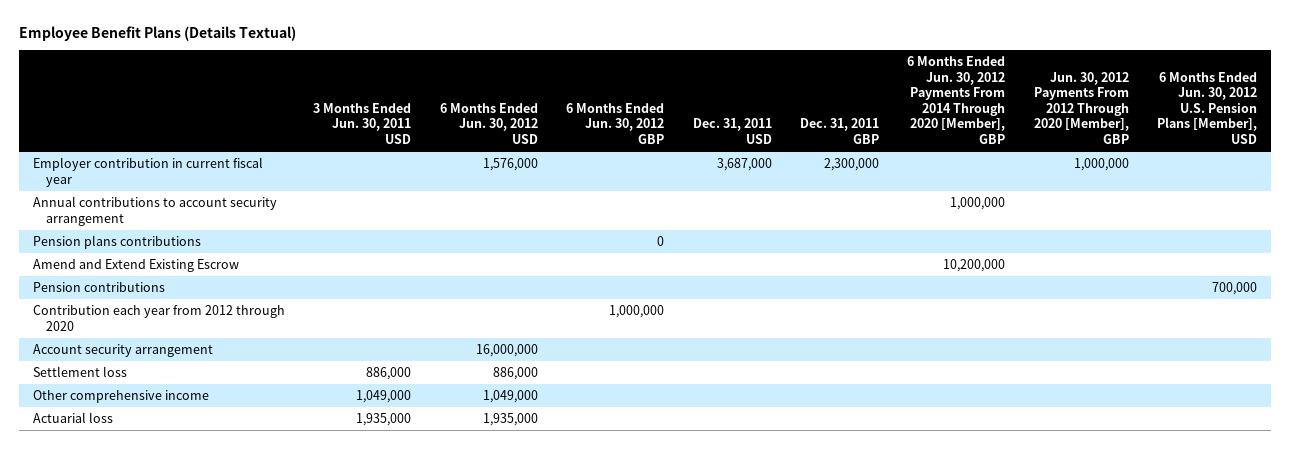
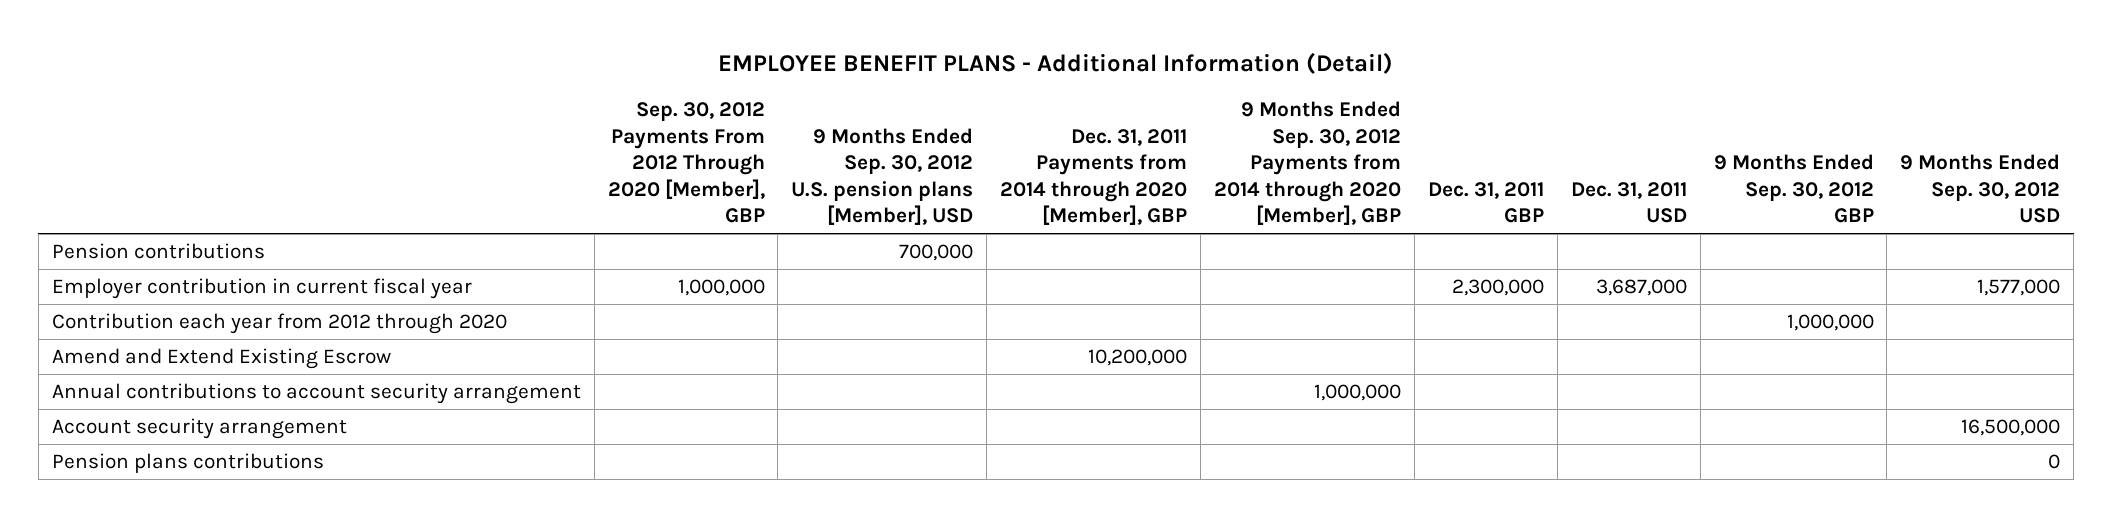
- Employee Benefit Plans (Details Textual)
+ EMPLOYEE BENEFIT PLANS - Additional Information (Detail)
- | 3 Months Ended Jun. 30, 2011 USD | 6 Months Ended Jun. 30, 2012 USD | 6 Months Ended Jun. 30, 2012 GBP | Dec. 31, 2011 USD | Dec. 31, 2011 GBP | 6 Months Ended Jun. 30, 2012 Payments From 2014 Through 2020 [Member], GBP | Jun. 30, 2012 Payments From 2012 Through 2020 [Member], GBP | 6 Months Ended Jun. 30, 2012 U.S. Pension Plans [Member], USD
+ | Sep. 30, 2012 Payments From 2012 Through 2020 [Member], GBP | 9 Months Ended Sep. 30, 2012 U.S. pension plans [Member], USD | Dec. 31, 2011 Payments from 2014 through 2020 [Member], GBP | 9 Months Ended Sep. 30, 2012 Payments from 2014 through 2020 [Member], GBP | Dec. 31, 2011 GBP | Dec. 31, 2011 USD | 9 Months Ended Sep. 30, 2012 GBP | 9 Months Ended Sep. 30, 2012 USD
moved down: Employer contribution in current fiscal year | 1,000,000 | | | | 2,300,000 | 3,687,000 | | 1,577,000
moved down: Amend and Extend Existing Escrow | | | 10,200,000 | | | | |
moved down: Annual contributions to account security arrangement | | | | 1,000,000 | | | |
- Settlement loss | 886,000 | 886,000 | | | | | |
- Other comprehensive income | 1,049,000 | 1,049,000 | | | | | |
- Actuarial loss | 1,935,000 | 1,935,000 | | | | | |
moved down: Pension plans contributions | | | | | | | | 0

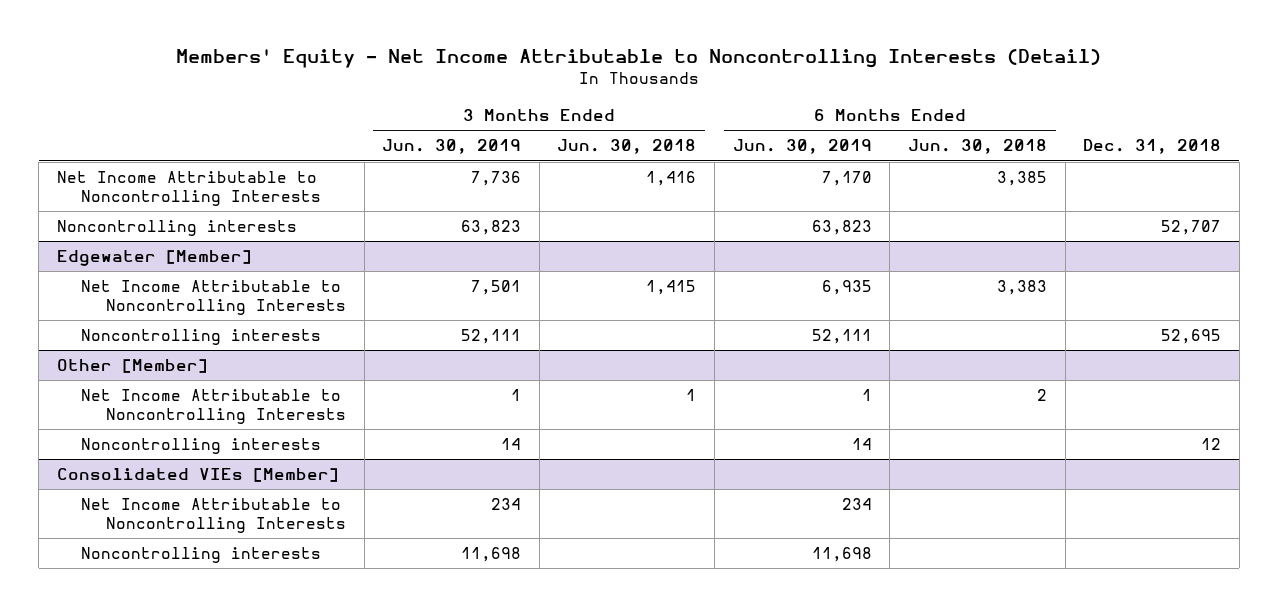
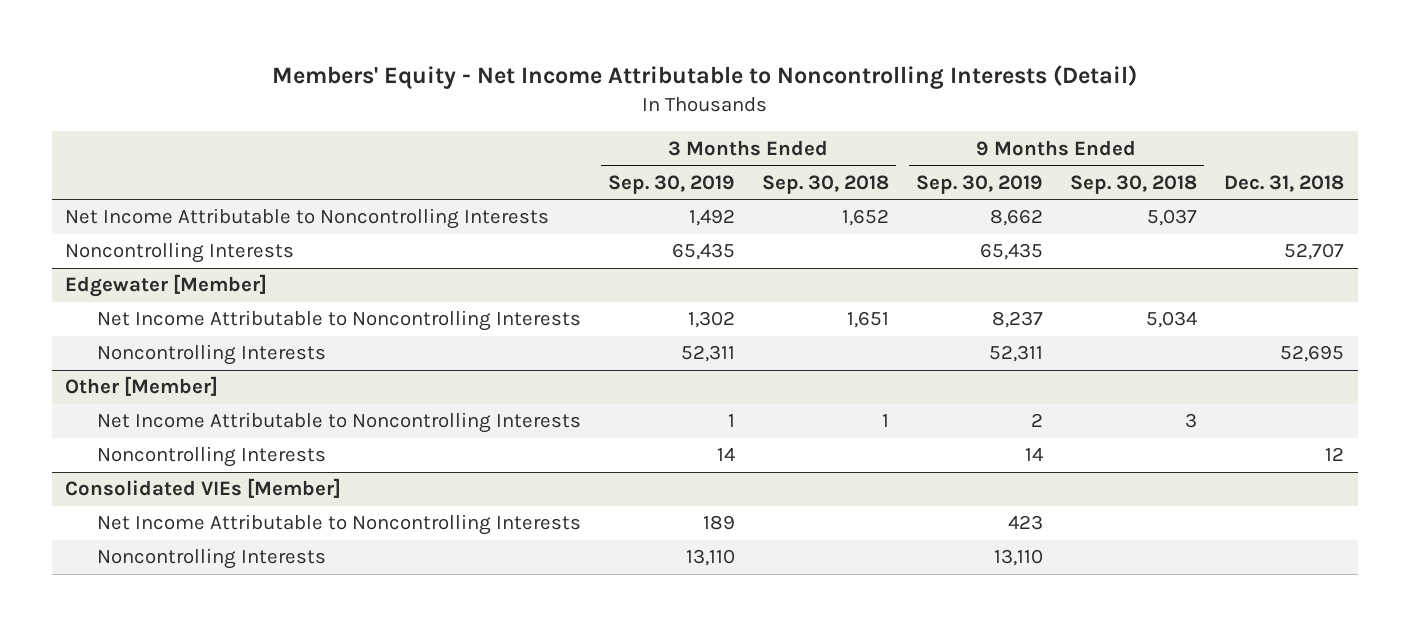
- | 3 Months Ended Jun. 30, 2019 | 3 Months Ended Jun. 30, 2018 | 6 Months Ended Jun. 30, 2019 | 6 Months Ended Jun. 30, 2018 | Dec. 31, 2018
+ | 3 Months Ended Sep. 30, 2019 | 3 Months Ended Sep. 30, 2018 | 9 Months Ended Sep. 30, 2019 | 9 Months Ended Sep. 30, 2018 | Dec. 31, 2018
- Noncontrolling interests | 63,823 | | 63,823 | | 52,707
+ Noncontrolling Interests | 65,435 | | 65,435 | | 52,707
@ Edgewater [Member]
- Noncontrolling interests | 52,111 | | 52,111 | | 52,695
+ Noncontrolling Interests | 52,311 | | 52,311 | | 52,695
@ Other [Member]
- Noncontrolling interests | 14 | | 14 | | 12
+ Noncontrolling Interests | 14 | | 14 | | 12
@ Consolidated VIEs [Member]
- Noncontrolling interests | 11,698 | | 11,698 | |
+ Noncontrolling Interests | 13,110 | | 13,110 | |

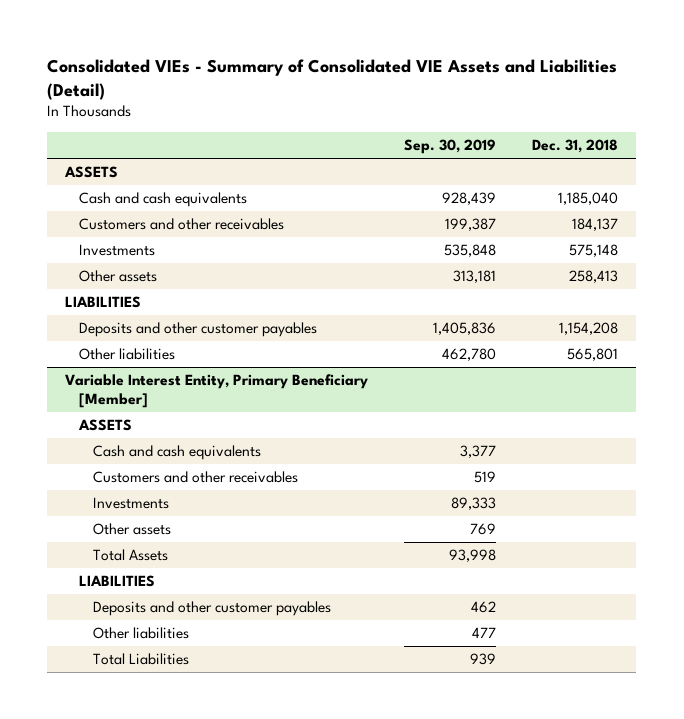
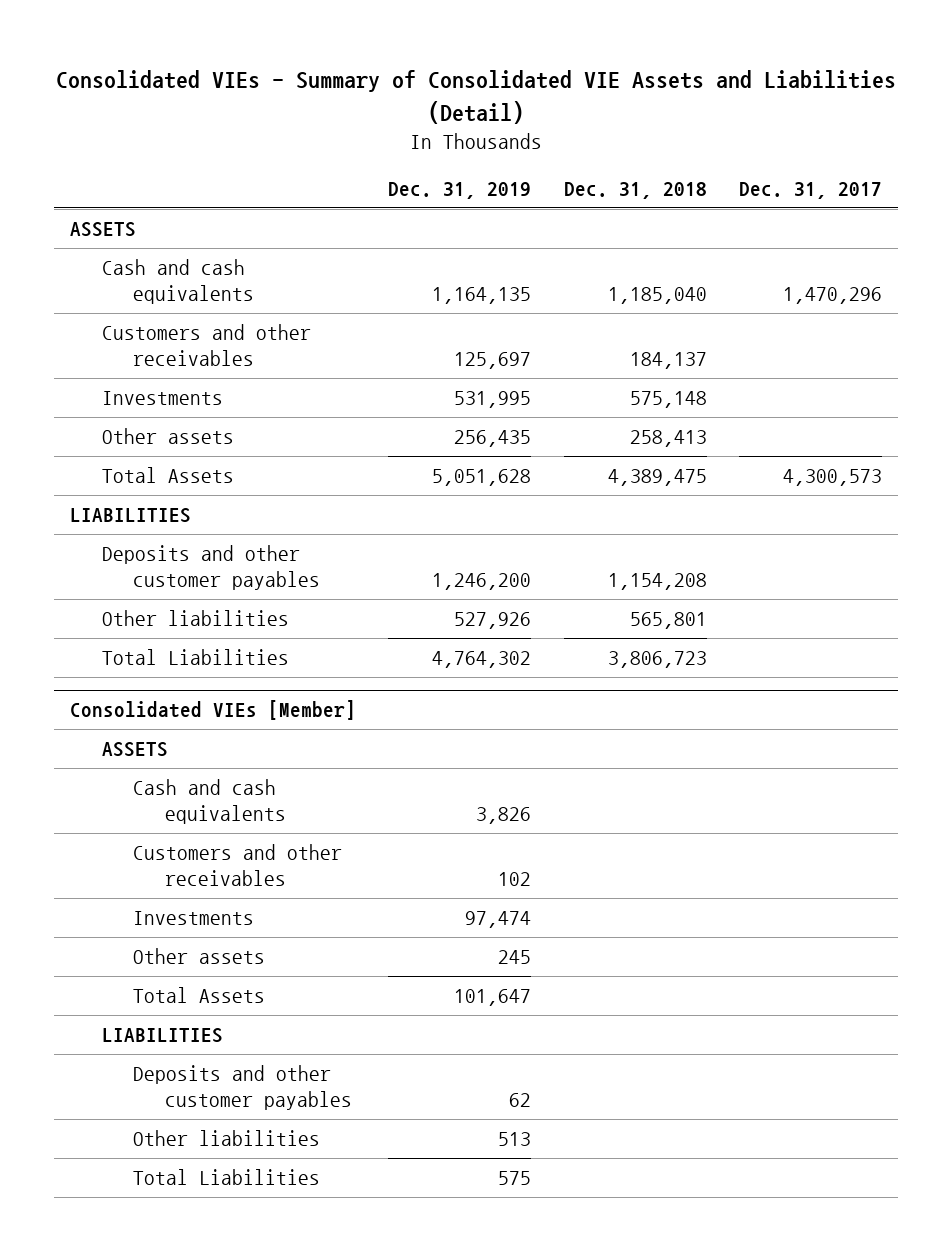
- | Sep. 30, 2019 | Dec. 31, 2018
+ | Dec. 31, 2019 | Dec. 31, 2018 | Dec. 31, 2017
+ Total Assets | 5,051,628 | 4,389,475 | 4,300,573
- Variable Interest Entity, Primary Beneficiary [Member]
- ASSETS
- Cash and cash equivalents | 3,377 |
- Customers and other receivables | 519 |
- Investments | 89,333 |
- Other assets | 769 |
- Total Assets | 93,998 |
- LIABILITIES
- Deposits and other customer payables | 462 |
- Other liabilities | 477 |
- Total Liabilities | 939 |
+ Total Liabilities | 4,764,302 | 3,806,723 |
+ Consolidated VIEs [Member]
+ ASSETS
+ Cash and cash equivalents | 3,826 | |
+ Customers and other receivables | 102 | |
+ Investments | 97,474 | |
+ Other assets | 245 | |
+ Total Assets | 101,647 | |
+ LIABILITIES
+ Deposits and other customer payables | 62 | |
+ Other liabilities | 513 | |
+ Total Liabilities | 575 | |

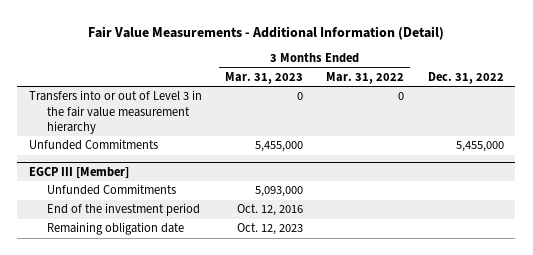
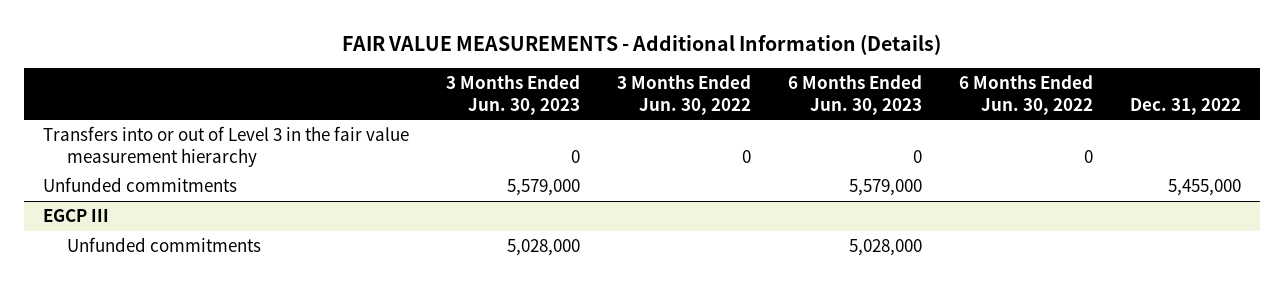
- Fair Value Measurements - Additional Information (Detail)
+ FAIR VALUE MEASUREMENTS - Additional Information (Details)
- | 3 Months Ended Mar. 31, 2023 | 3 Months Ended Mar. 31, 2022 | Dec. 31, 2022
+ | 3 Months Ended Jun. 30, 2023 | 3 Months Ended Jun. 30, 2022 | 6 Months Ended Jun. 30, 2023 | 6 Months Ended Jun. 30, 2022 | Dec. 31, 2022
- Unfunded Commitments | 5,455,000 | | 5,455,000
- EGCP III [Member]
- Unfunded Commitments | 5,093,000 | |
- End of the investment period | Oct. 12, 2016 | |
- Remaining obligation date | Oct. 12, 2023 | |
+ Unfunded commitments | 5,579,000 | | 5,579,000 | | 5,455,000
+ EGCP III
+ Unfunded commitments | 5,028,000 | | 5,028,000 | |

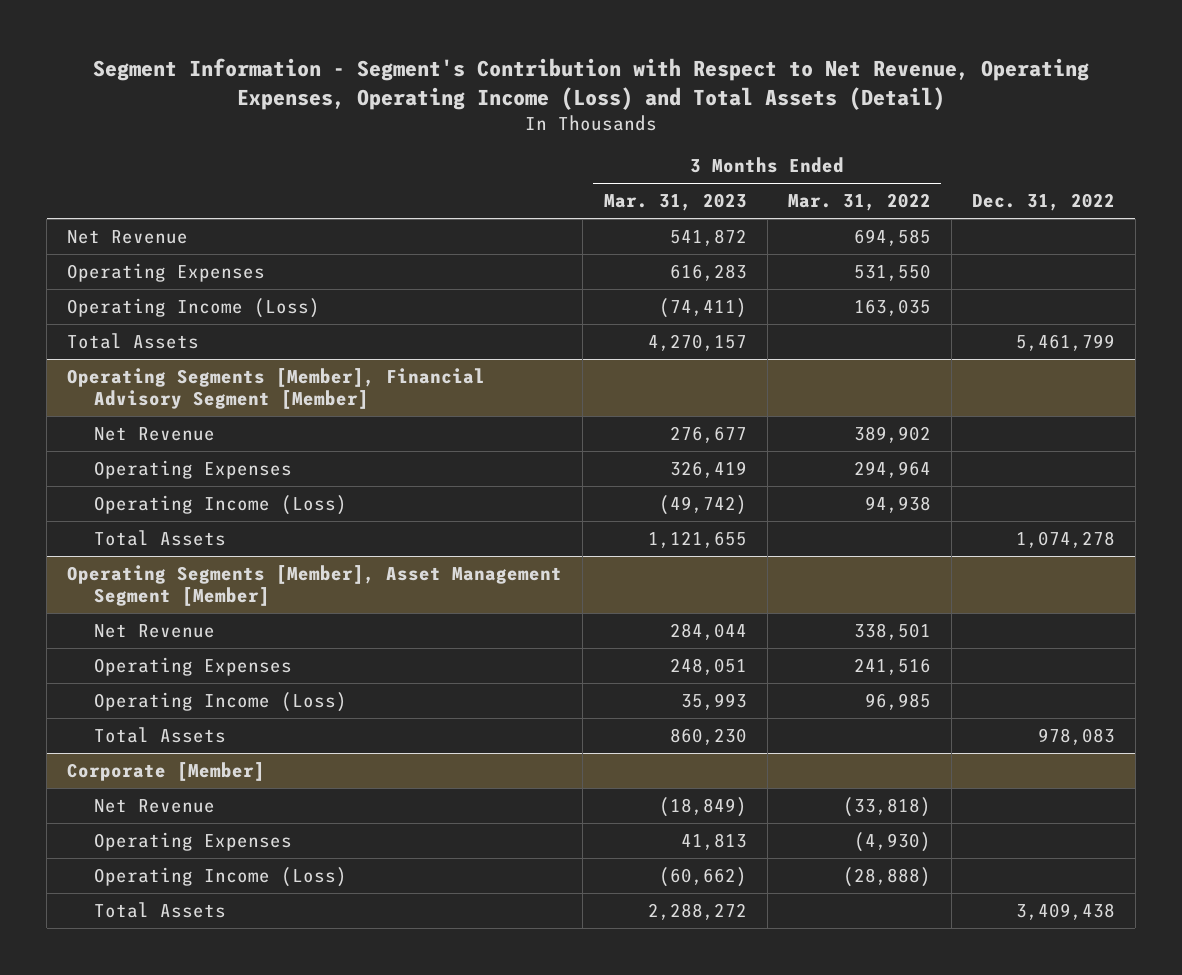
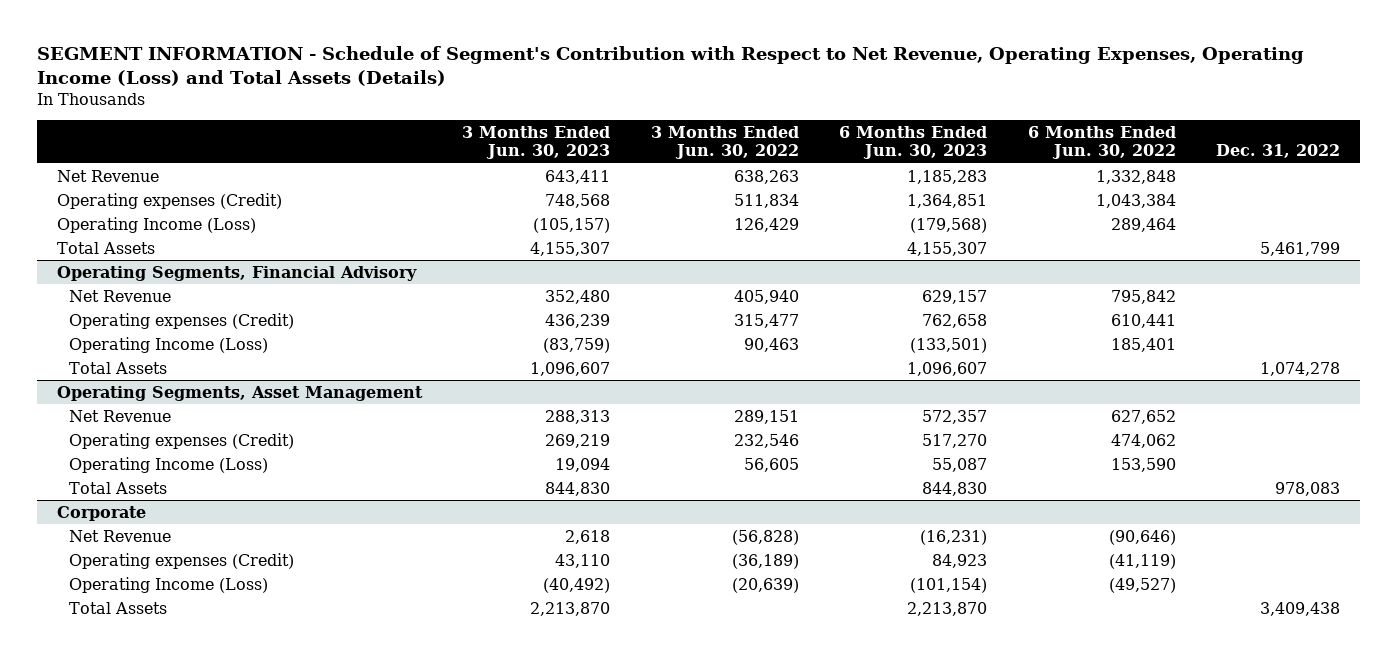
- Segment Information - Segment's Contribution with Respect to Net Revenue, Operating Expenses, Operating Income (Loss) and Total Assets (Detail)
+ SEGMENT INFORMATION - Schedule of Segment's Contribution with Respect to Net Revenue, Operating Expenses, Operating Income (Loss) and Total Assets (Details)
- | 3 Months Ended Mar. 31, 2023 | 3 Months Ended Mar. 31, 2022 | Dec. 31, 2022
+ | 3 Months Ended Jun. 30, 2023 | 3 Months Ended Jun. 30, 2022 | 6 Months Ended Jun. 30, 2023 | 6 Months Ended Jun. 30, 2022 | Dec. 31, 2022
- Operating Expenses | 616,283 | 531,550 |
+ Operating expenses (Credit) | 748,568 | 511,834 | 1,364,851 | 1,043,384 |
- Operating Segments [Member], Financial Advisory Segment [Member]
+ Operating Segments, Financial Advisory
- Operating Expenses | 326,419 | 294,964 |
+ Operating expenses (Credit) | 436,239 | 315,477 | 762,658 | 610,441 |
- Operating Segments [Member], Asset Management Segment [Member]
+ Operating Segments, Asset Management
- Operating Expenses | 248,051 | 241,516 |
+ Operating expenses (Credit) | 269,219 | 232,546 | 517,270 | 474,062 |
- Corporate [Member]
+ Corporate
- Operating Expenses | 41,813 | (4,930) |
+ Operating expenses (Credit) | 43,110 | (36,189) | 84,923 | (41,119) |

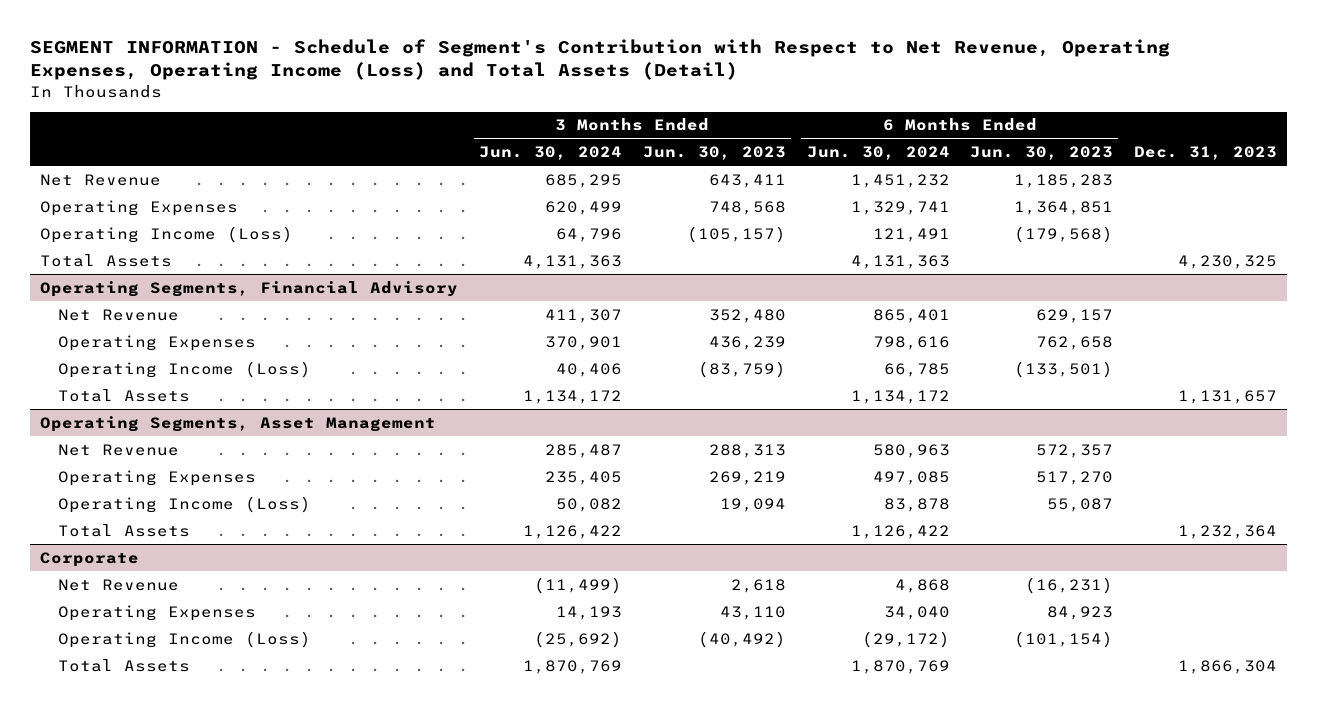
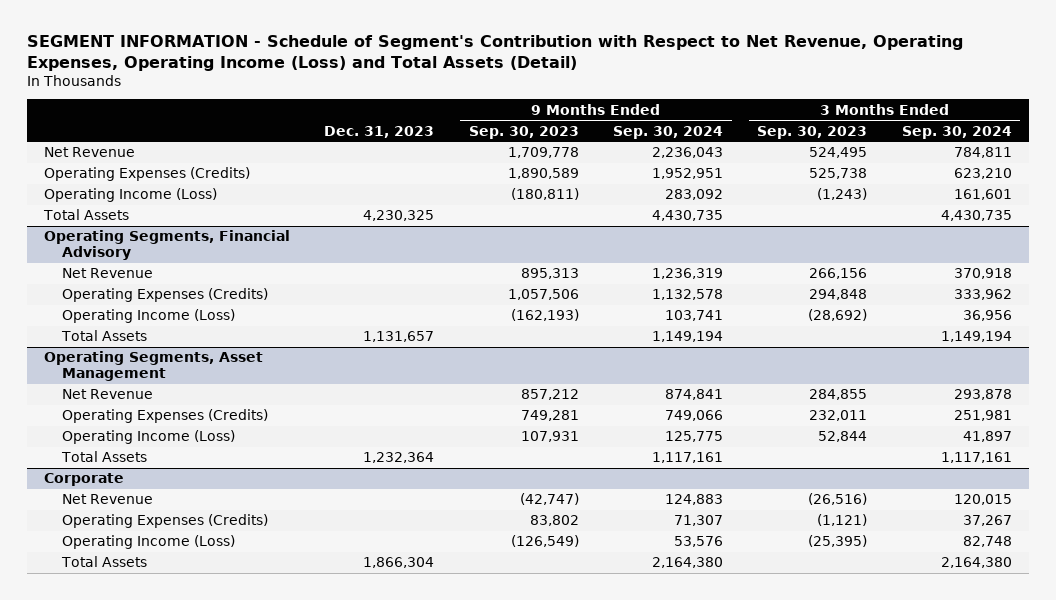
- | 3 Months Ended Jun. 30, 2024 | 3 Months Ended Jun. 30, 2023 | 6 Months Ended Jun. 30, 2024 | 6 Months Ended Jun. 30, 2023 | Dec. 31, 2023
+ | Dec. 31, 2023 | 9 Months Ended Sep. 30, 2023 | 9 Months Ended Sep. 30, 2024 | 3 Months Ended Sep. 30, 2023 | 3 Months Ended Sep. 30, 2024
- Operating Expenses | 620,499 | 748,568 | 1,329,741 | 1,364,851 |
+ Operating Expenses (Credits) | | 1,890,589 | 1,952,951 | 525,738 | 623,210
@ Operating Segments, Financial Advisory
- Operating Expenses | 370,901 | 436,239 | 798,616 | 762,658 |
+ Operating Expenses (Credits) | | 1,057,506 | 1,132,578 | 294,848 | 333,962
@ Operating Segments, Asset Management
- Operating Expenses | 235,405 | 269,219 | 497,085 | 517,270 |
+ Operating Expenses (Credits) | | 749,281 | 749,066 | 232,011 | 251,981
@ Corporate
- Operating Expenses | 14,193 | 43,110 | 34,040 | 84,923 |
+ Operating Expenses (Credits) | | 83,802 | 71,307 | (1,121) | 37,267

